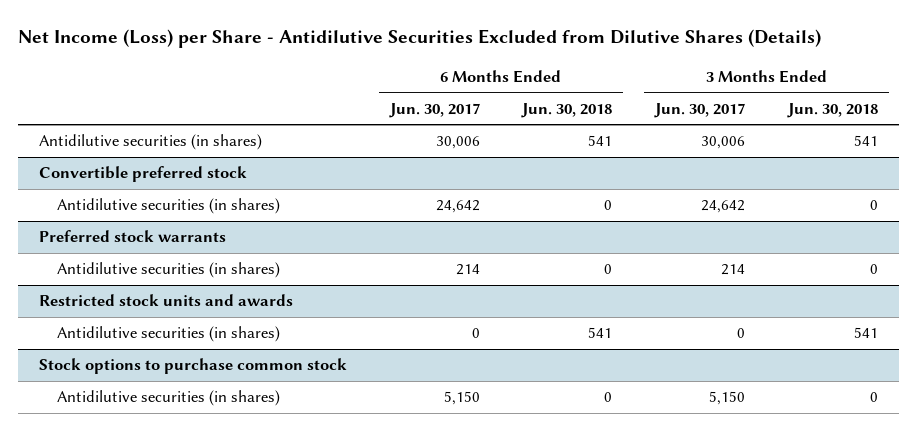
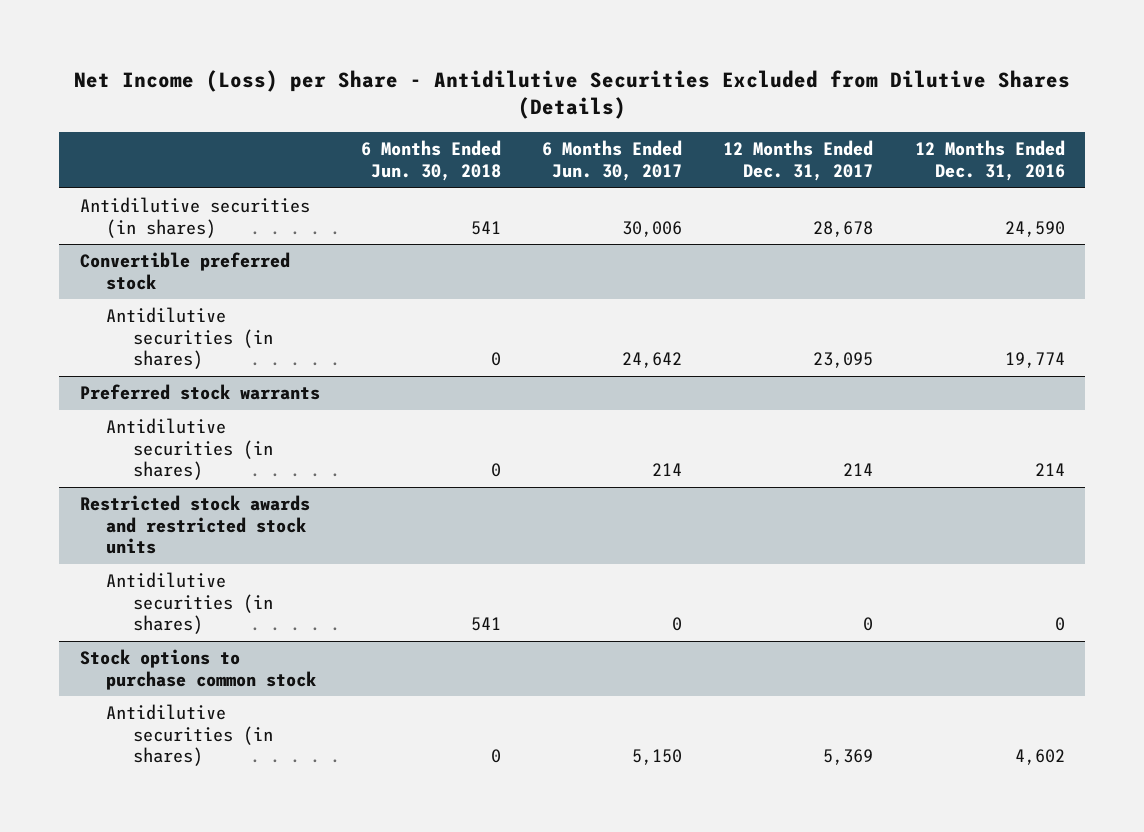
- | 6 Months Ended Jun. 30, 2017 | 6 Months Ended Jun. 30, 2018 | 3 Months Ended Jun. 30, 2017 | 3 Months Ended Jun. 30, 2018
+ | 6 Months Ended Jun. 30, 2018 | 6 Months Ended Jun. 30, 2017 | 12 Months Ended Dec. 31, 2017 | 12 Months Ended Dec. 31, 2016
- Restricted stock units and awards
+ Restricted stock awards and restricted stock units

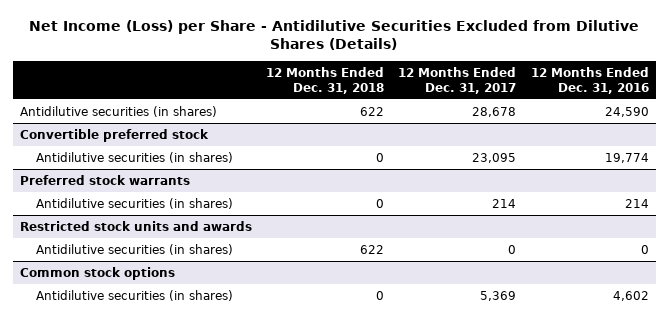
- | 6 Months Ended Jun. 30, 2018 | 6 Months Ended Jun. 30, 2017 | 12 Months Ended Dec. 31, 2017 | 12 Months Ended Dec. 31, 2016
+ | 12 Months Ended Dec. 31, 2018 | 12 Months Ended Dec. 31, 2017 | 12 Months Ended Dec. 31, 2016
- Restricted stock awards and restricted stock units
+ Restricted stock units and awards
- Stock options to purchase common stock
+ Common stock options

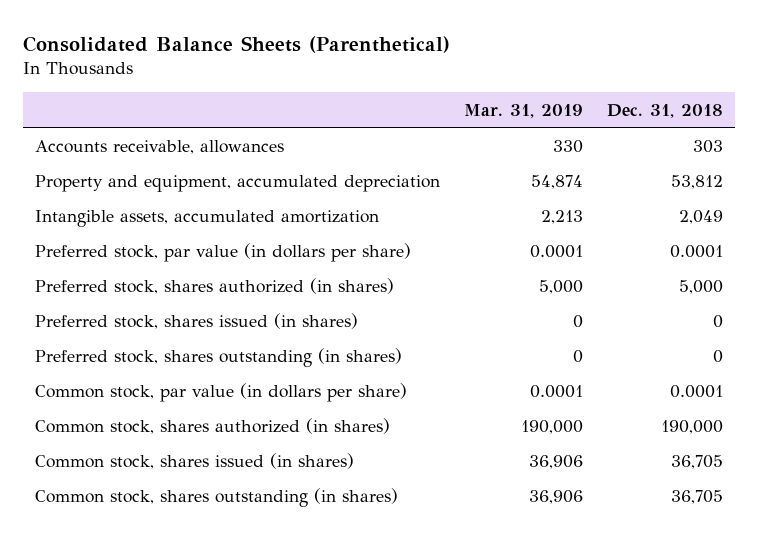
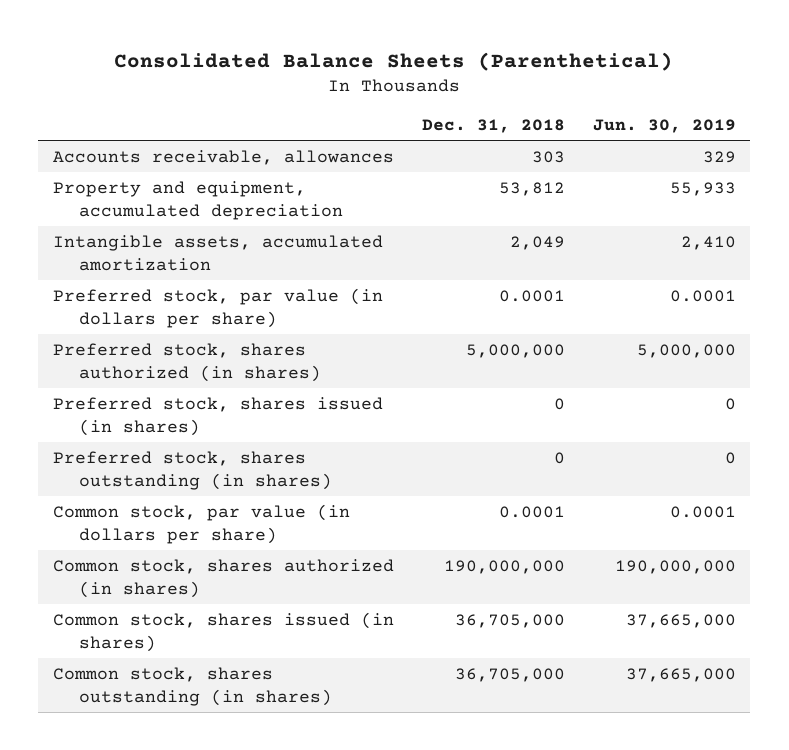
- | Mar. 31, 2019 | Dec. 31, 2018
+ | Dec. 31, 2018 | Jun. 30, 2019
- Preferred stock, shares authorized (in shares) | 5,000 | 5,000
+ Preferred stock, shares authorized (in shares) | 5,000,000 | 5,000,000
- Common stock, shares authorized (in shares) | 190,000 | 190,000
- Common stock, shares issued (in shares) | 36,906 | 36,705
- Common stock, shares outstanding (in shares) | 36,906 | 36,705
+ Common stock, shares authorized (in shares) | 190,000,000 | 190,000,000
+ Common stock, shares issued (in shares) | 36,705,000 | 37,665,000
+ Common stock, shares outstanding (in shares) | 36,705,000 | 37,665,000

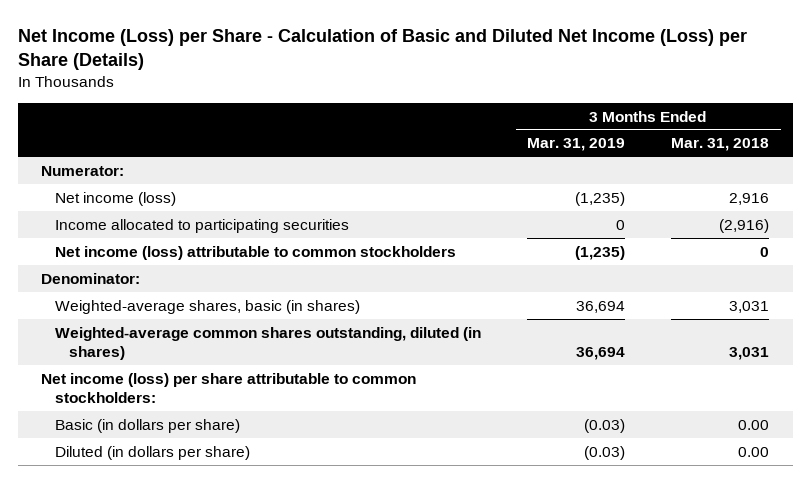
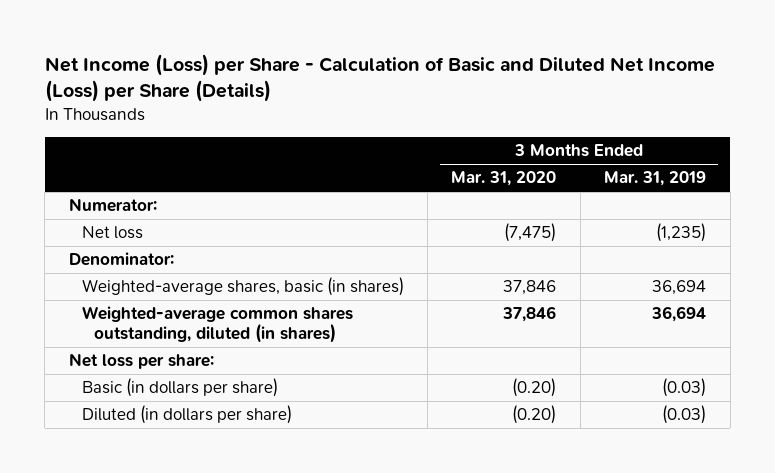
- | 3 Months Ended Mar. 31, 2019 | 3 Months Ended Mar. 31, 2018
+ | 3 Months Ended Mar. 31, 2020 | 3 Months Ended Mar. 31, 2019
- Net income (loss) | (1,235) | 2,916
- Income allocated to participating securities | 0 | (2,916)
- Net income (loss) attributable to common stockholders | (1,235) | 0
+ Net loss | (7,475) | (1,235)
- Net income (loss) per share attributable to common stockholders:
+ Net loss per share:

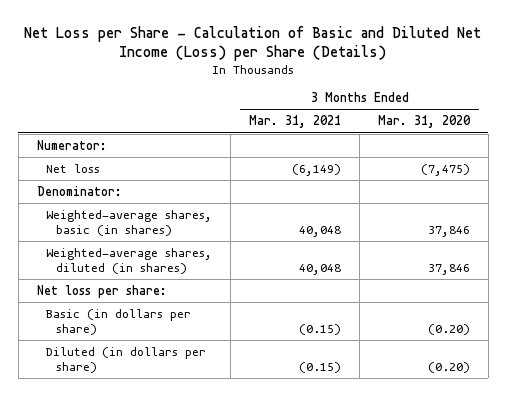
- Net Income (Loss) per Share - Calculation of Basic and Diluted Net Income (Loss) per Share (Details)
+ Net Loss per Share - Calculation of Basic and Diluted Net Income (Loss) per Share (Details)
- | 3 Months Ended Mar. 31, 2020 | 3 Months Ended Mar. 31, 2019
+ | 3 Months Ended Mar. 31, 2021 | 3 Months Ended Mar. 31, 2020
- Weighted-average common shares outstanding, diluted (in shares) | 37,846 | 36,694
+ Weighted-average shares, diluted (in shares) | 40,048 | 37,846

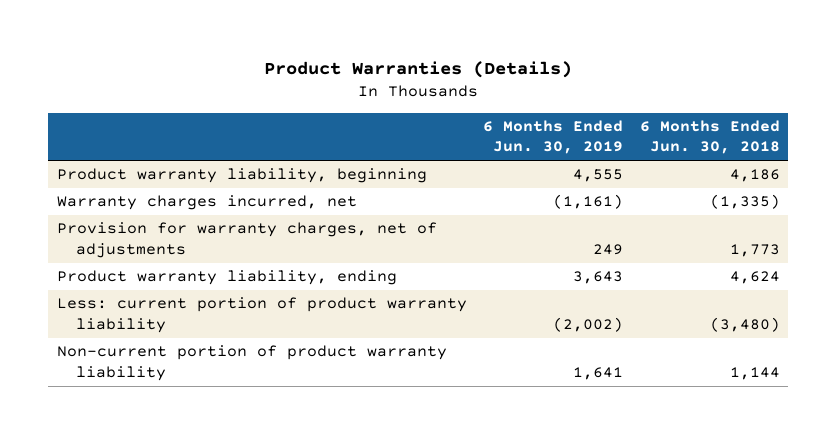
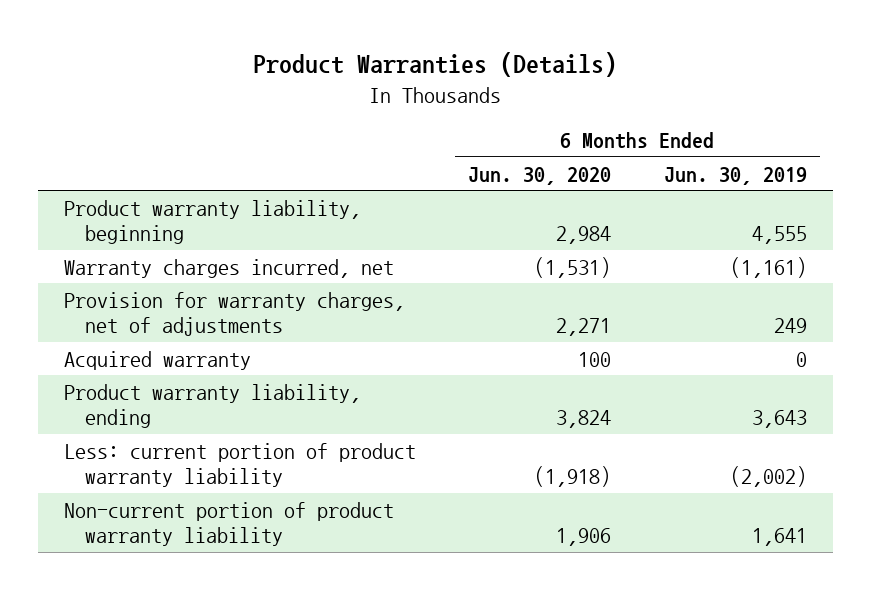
- | 6 Months Ended Jun. 30, 2019 | 6 Months Ended Jun. 30, 2018
+ | 6 Months Ended Jun. 30, 2020 | 6 Months Ended Jun. 30, 2019
+ Acquired warranty | 100 | 0

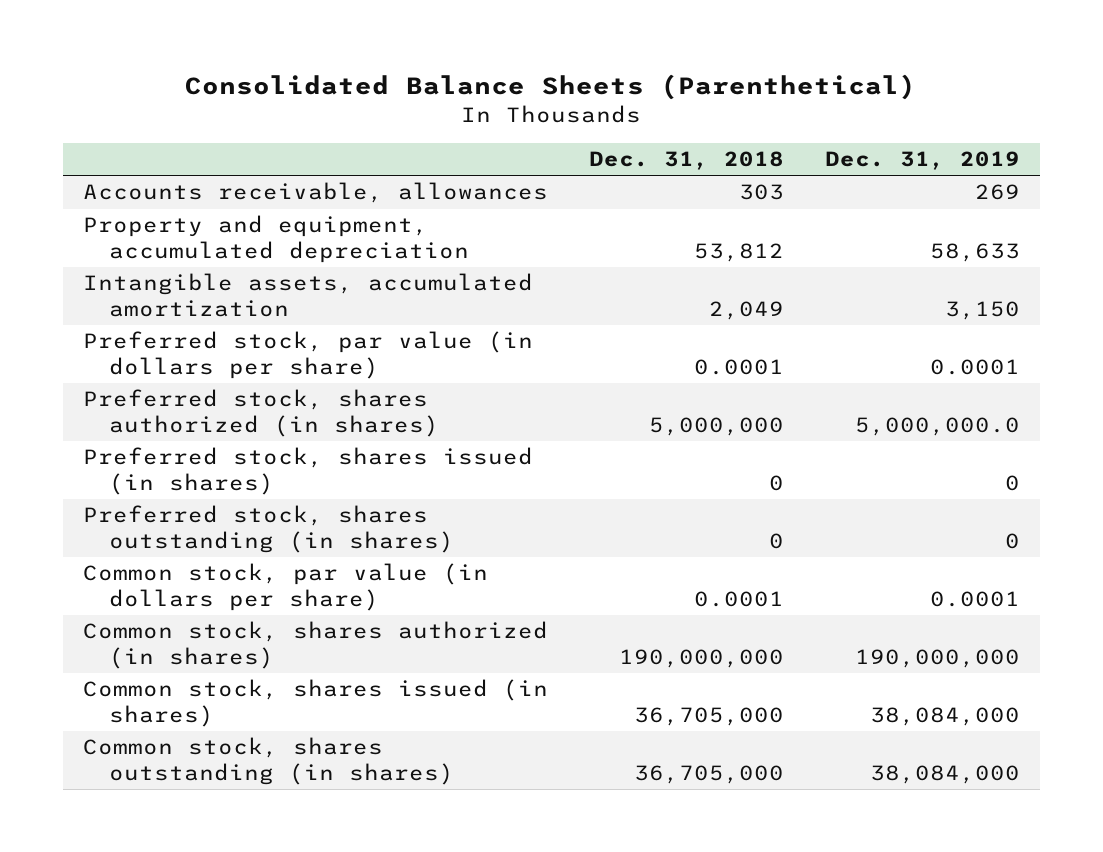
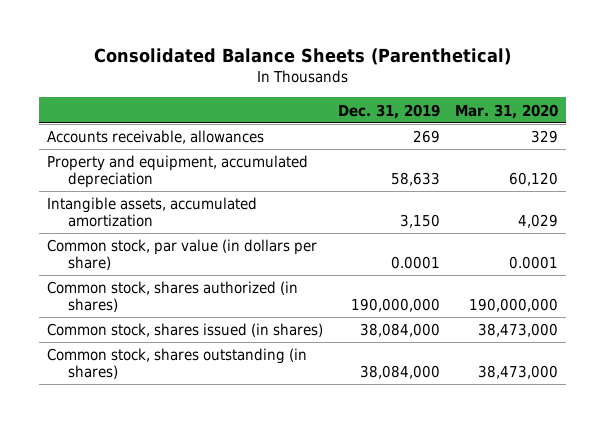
- | Dec. 31, 2018 | Dec. 31, 2019
+ | Dec. 31, 2019 | Mar. 31, 2020
- Preferred stock, par value (in dollars per share) | 0.0001 | 0.0001
- Preferred stock, shares authorized (in shares) | 5,000,000 | 5,000,000.0
- Preferred stock, shares issued (in shares) | 0 | 0
- Preferred stock, shares outstanding (in shares) | 0 | 0

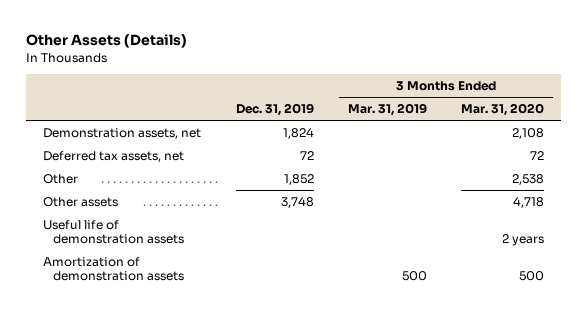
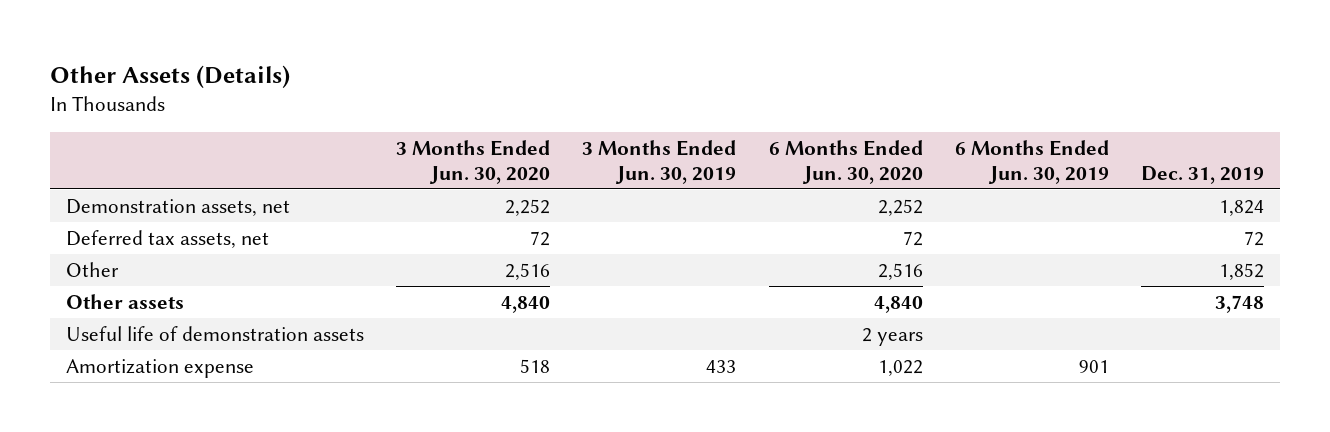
- | Dec. 31, 2019 | 3 Months Ended Mar. 31, 2019 | 3 Months Ended Mar. 31, 2020
+ | 3 Months Ended Jun. 30, 2020 | 3 Months Ended Jun. 30, 2019 | 6 Months Ended Jun. 30, 2020 | 6 Months Ended Jun. 30, 2019 | Dec. 31, 2019
- Amortization of demonstration assets | | 500 | 500
+ Amortization expense | 518 | 433 | 1,022 | 901 |

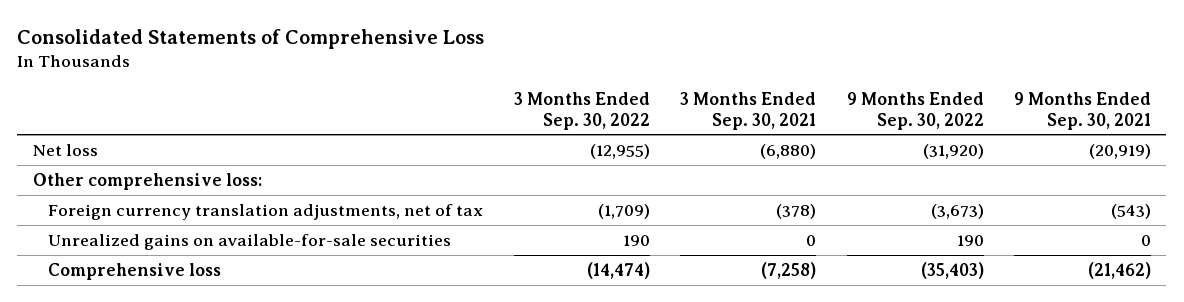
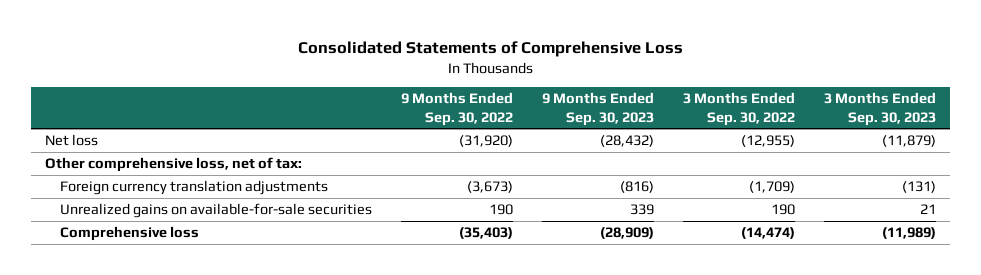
- | 3 Months Ended Sep. 30, 2022 | 3 Months Ended Sep. 30, 2021 | 9 Months Ended Sep. 30, 2022 | 9 Months Ended Sep. 30, 2021
+ | 9 Months Ended Sep. 30, 2022 | 9 Months Ended Sep. 30, 2023 | 3 Months Ended Sep. 30, 2022 | 3 Months Ended Sep. 30, 2023
- Other comprehensive loss:
- Foreign currency translation adjustments, net of tax | (1,709) | (378) | (3,673) | (543)
+ Other comprehensive loss, net of tax:
+ Foreign currency translation adjustments | (3,673) | (816) | (1,709) | (131)

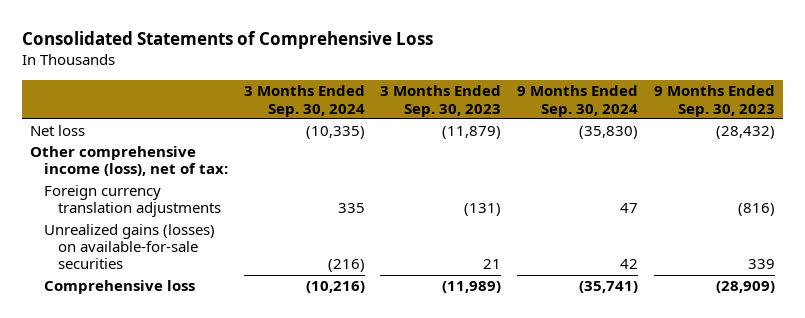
- | 9 Months Ended Sep. 30, 2022 | 9 Months Ended Sep. 30, 2023 | 3 Months Ended Sep. 30, 2022 | 3 Months Ended Sep. 30, 2023
+ | 3 Months Ended Sep. 30, 2024 | 3 Months Ended Sep. 30, 2023 | 9 Months Ended Sep. 30, 2024 | 9 Months Ended Sep. 30, 2023
- Other comprehensive loss, net of tax:
+ Other comprehensive income (loss), net of tax:
- Unrealized gains on available-for-sale securities | 190 | 339 | 190 | 21
+ Unrealized gains (losses) on available-for-sale securities | (216) | 21 | 42 | 339

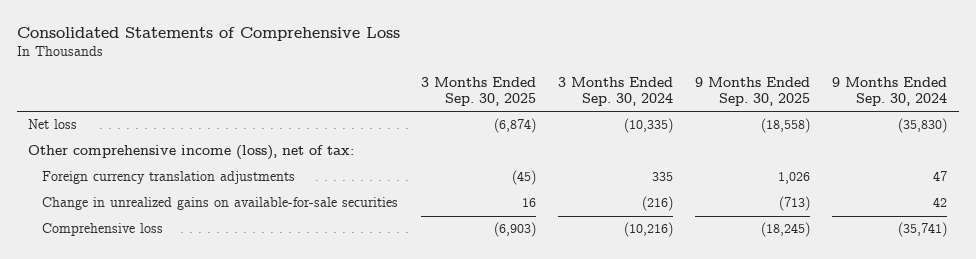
- | 3 Months Ended Sep. 30, 2024 | 3 Months Ended Sep. 30, 2023 | 9 Months Ended Sep. 30, 2024 | 9 Months Ended Sep. 30, 2023
+ | 3 Months Ended Sep. 30, 2025 | 3 Months Ended Sep. 30, 2024 | 9 Months Ended Sep. 30, 2025 | 9 Months Ended Sep. 30, 2024
- Unrealized gains (losses) on available-for-sale securities | (216) | 21 | 42 | 339
+ Change in unrealized gains on available-for-sale securities | 16 | (216) | (713) | 42

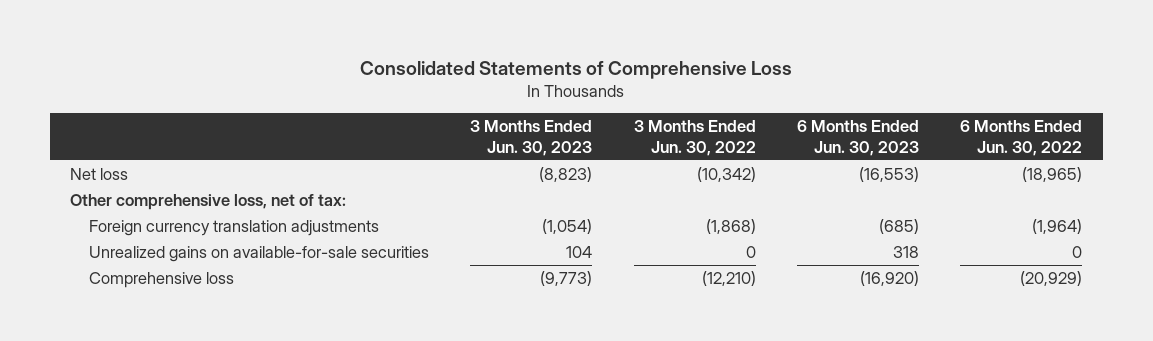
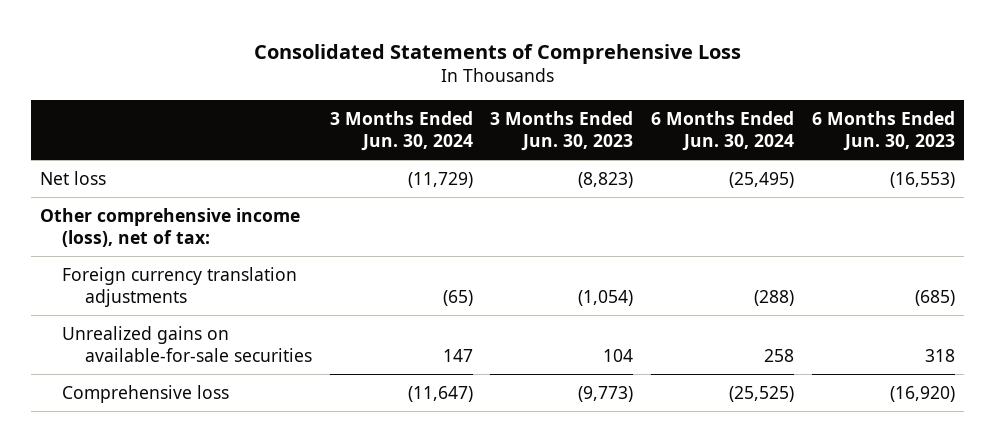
- | 3 Months Ended Jun. 30, 2023 | 3 Months Ended Jun. 30, 2022 | 6 Months Ended Jun. 30, 2023 | 6 Months Ended Jun. 30, 2022
+ | 3 Months Ended Jun. 30, 2024 | 3 Months Ended Jun. 30, 2023 | 6 Months Ended Jun. 30, 2024 | 6 Months Ended Jun. 30, 2023
- Other comprehensive loss, net of tax:
+ Other comprehensive income (loss), net of tax:

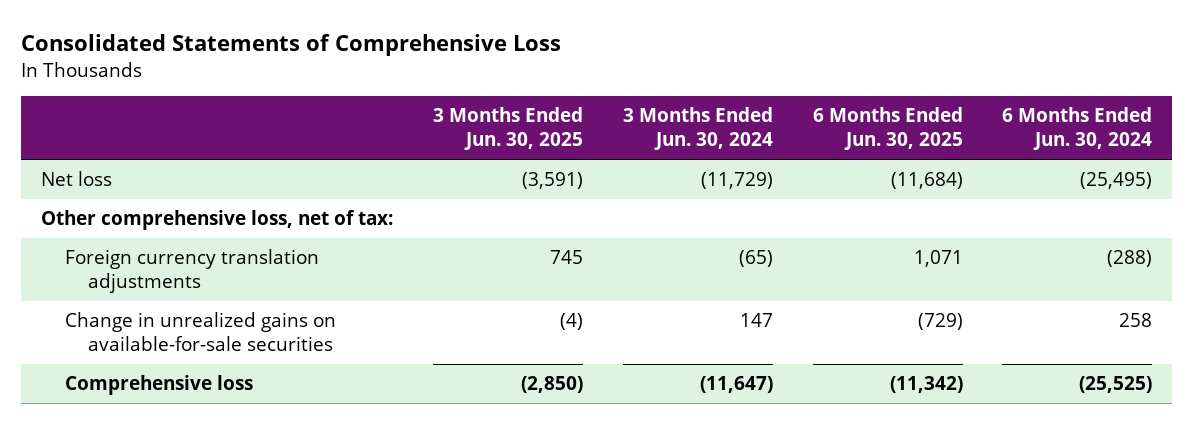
- | 3 Months Ended Jun. 30, 2024 | 3 Months Ended Jun. 30, 2023 | 6 Months Ended Jun. 30, 2024 | 6 Months Ended Jun. 30, 2023
+ | 3 Months Ended Jun. 30, 2025 | 3 Months Ended Jun. 30, 2024 | 6 Months Ended Jun. 30, 2025 | 6 Months Ended Jun. 30, 2024
- Other comprehensive income (loss), net of tax:
+ Other comprehensive loss, net of tax:
- Unrealized gains on available-for-sale securities | 147 | 104 | 258 | 318
+ Change in unrealized gains on available-for-sale securities | (4) | 147 | (729) | 258

